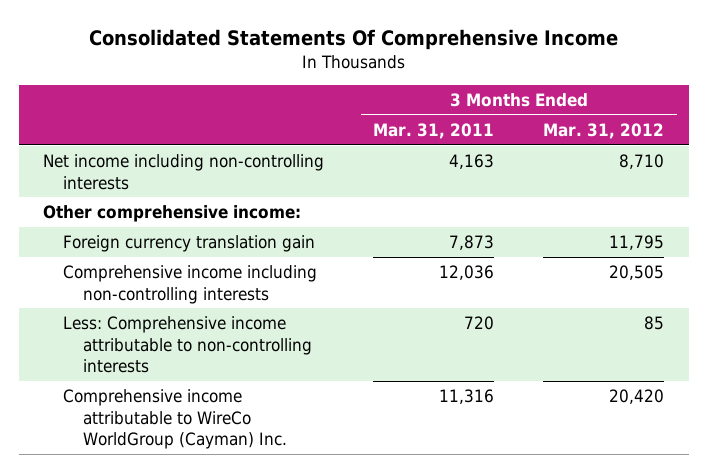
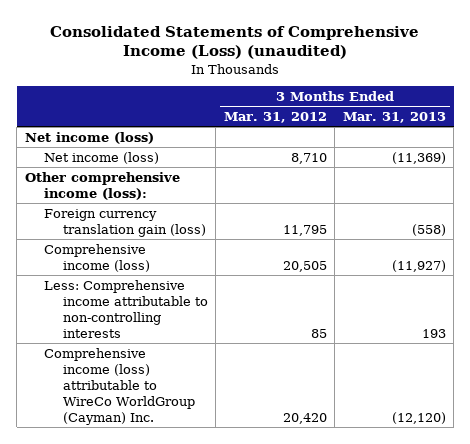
- Consolidated Statements Of Comprehensive Income
+ Consolidated Statements of Comprehensive Income (Loss) (unaudited)
- | 3 Months Ended Mar. 31, 2011 | 3 Months Ended Mar. 31, 2012
+ | 3 Months Ended Mar. 31, 2012 | 3 Months Ended Mar. 31, 2013
- Net income including non-controlling interests | 4,163 | 8,710
- Other comprehensive income:
- Foreign currency translation gain | 7,873 | 11,795
- Comprehensive income including non-controlling interests | 12,036 | 20,505
+ Net income (loss)
+ Net income (loss) | 8,710 | (11,369)
+ Other comprehensive income (loss):
+ Foreign currency translation gain (loss) | 11,795 | (558)
+ Comprehensive income (loss) | 20,505 | (11,927)
- Comprehensive income attributable to WireCo WorldGroup (Cayman) Inc. | 11,316 | 20,420
+ Comprehensive income (loss) attributable to WireCo WorldGroup (Cayman) Inc. | 20,420 | (12,120)

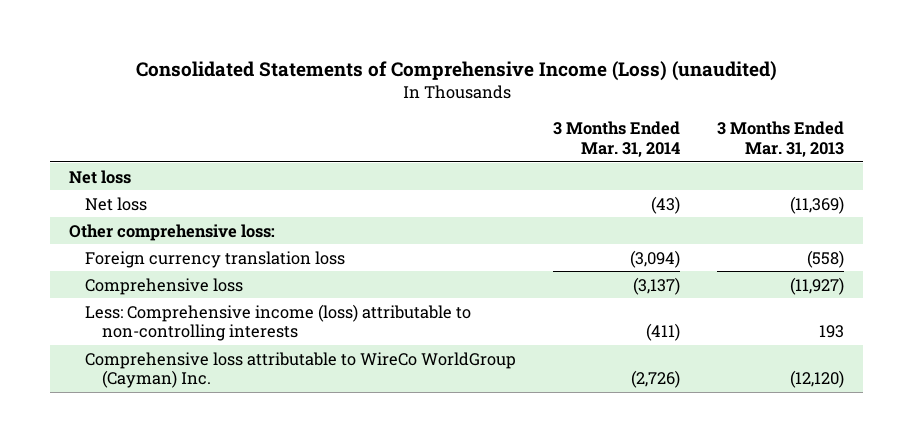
- | 3 Months Ended Mar. 31, 2012 | 3 Months Ended Mar. 31, 2013
+ | 3 Months Ended Mar. 31, 2014 | 3 Months Ended Mar. 31, 2013
- Net income (loss)
- Net income (loss) | 8,710 | (11,369)
- Other comprehensive income (loss):
- Foreign currency translation gain (loss) | 11,795 | (558)
- Comprehensive income (loss) | 20,505 | (11,927)
- Less: Comprehensive income attributable to non-controlling interests | 85 | 193
- Comprehensive income (loss) attributable to WireCo WorldGroup (Cayman) Inc. | 20,420 | (12,120)
+ Net loss
+ Net loss | (43) | (11,369)
+ Other comprehensive loss:
+ Foreign currency translation loss | (3,094) | (558)
+ Comprehensive loss | (3,137) | (11,927)
+ Less: Comprehensive income (loss) attributable to non-controlling interests | (411) | 193
+ Comprehensive loss attributable to WireCo WorldGroup (Cayman) Inc. | (2,726) | (12,120)

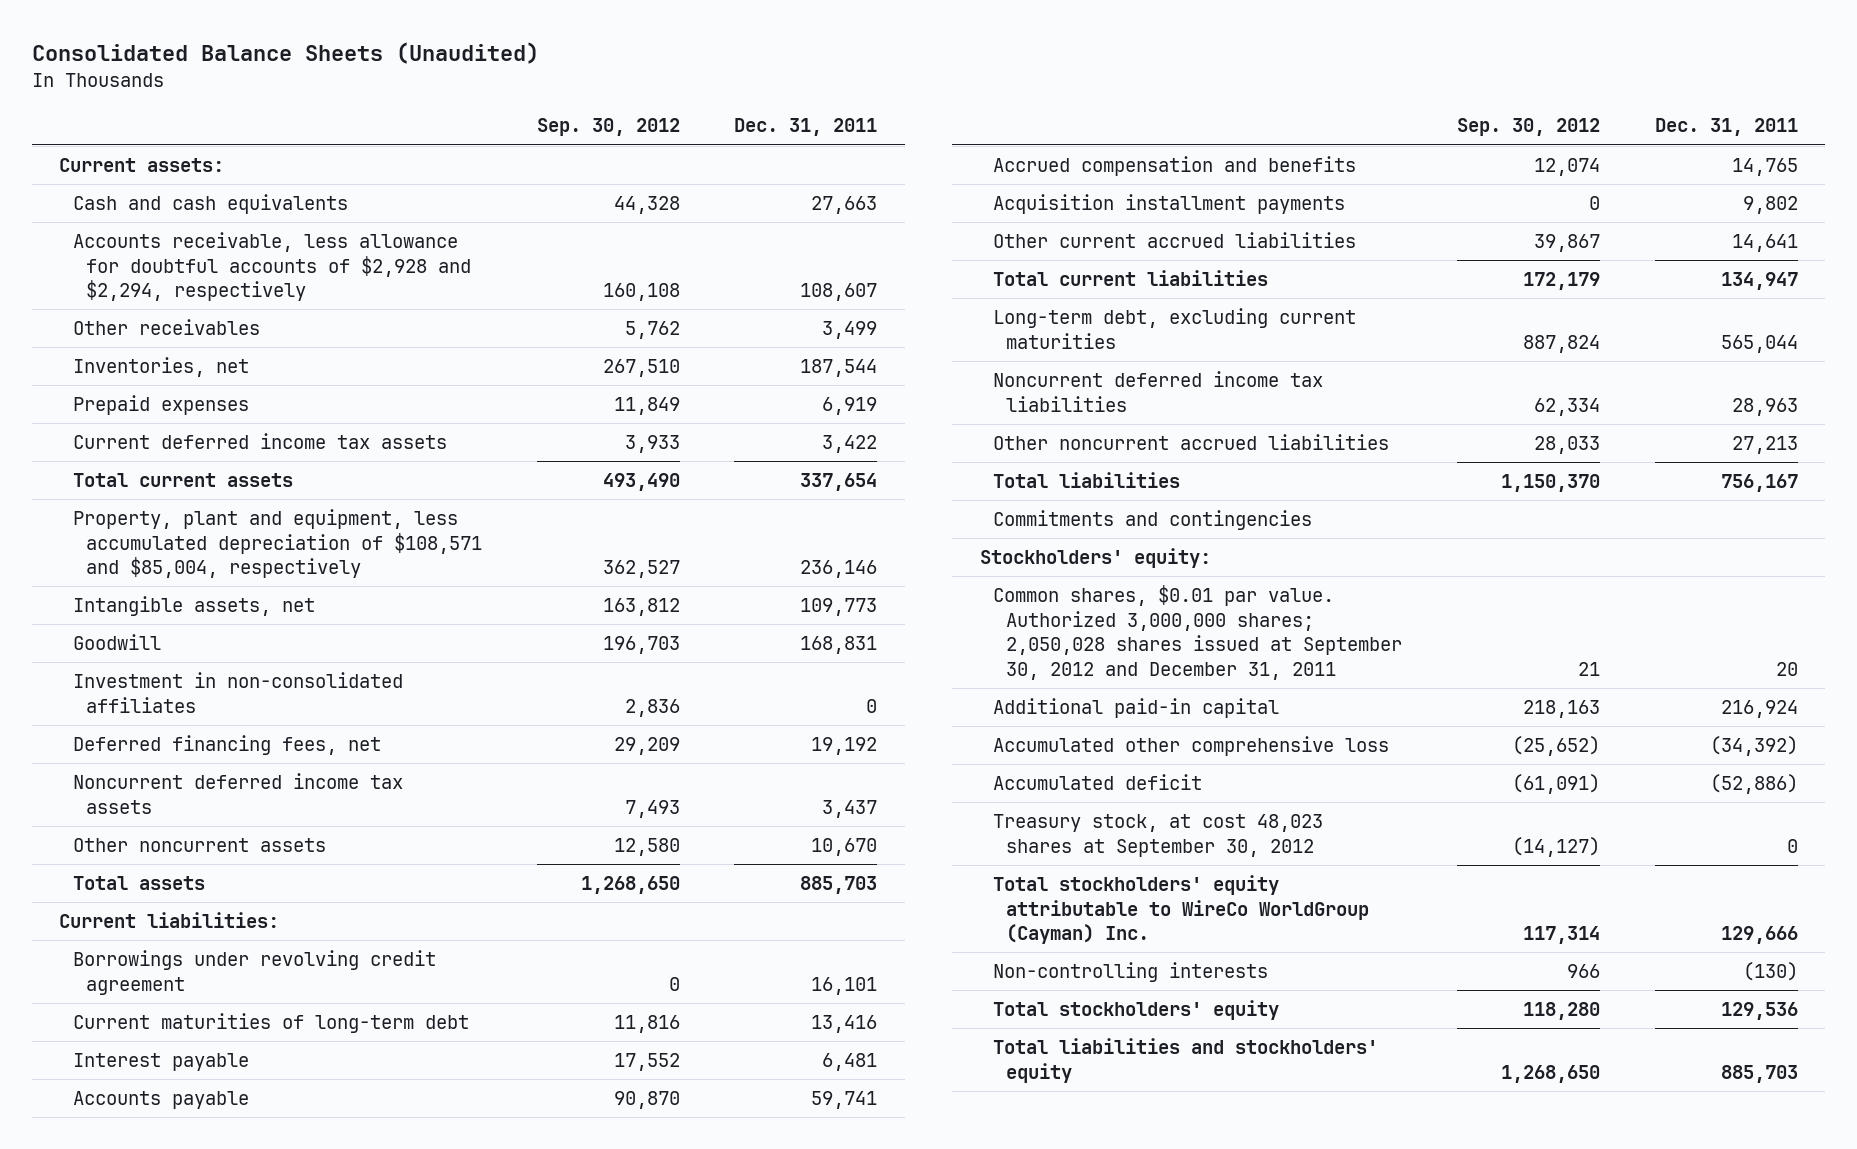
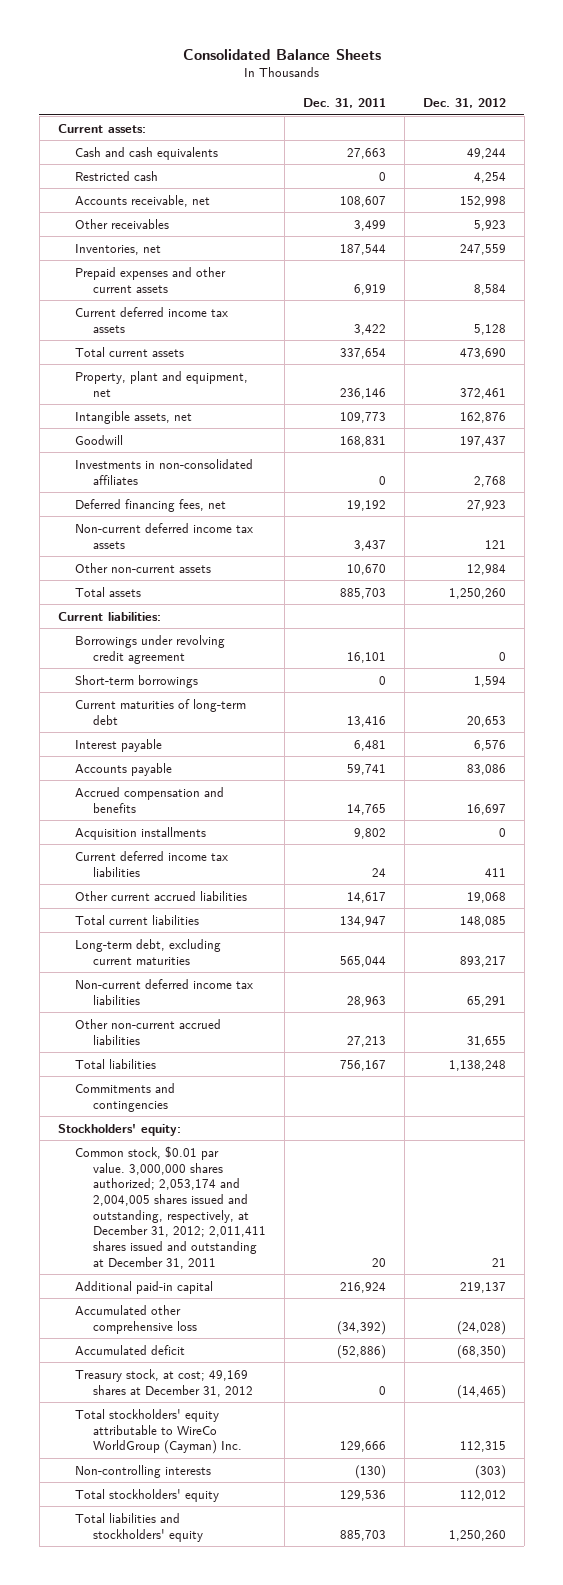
- Consolidated Balance Sheets (Unaudited)
+ Consolidated Balance Sheets
- | Sep. 30, 2012 | Dec. 31, 2011
+ | Dec. 31, 2011 | Dec. 31, 2012
- Accounts receivable, less allowance for doubtful accounts of $2,928 and $2,294, respectively | 160,108 | 108,607
+ Restricted cash | 0 | 4,254
+ Accounts receivable, net | 108,607 | 152,998
- Prepaid expenses | 11,849 | 6,919
+ Prepaid expenses and other current assets | 6,919 | 8,584
- Property, plant and equipment, less accumulated depreciation of $108,571 and $85,004, respectively | 362,527 | 236,146
+ Property, plant and equipment, net | 236,146 | 372,461
- Investment in non-consolidated affiliates | 2,836 | 0
+ Investments in non-consolidated affiliates | 0 | 2,768
- Noncurrent deferred income tax assets | 7,493 | 3,437
- Other noncurrent assets | 12,580 | 10,670
+ Non-current deferred income tax assets | 3,437 | 121
+ Other non-current assets | 10,670 | 12,984
+ Short-term borrowings | 0 | 1,594
- Acquisition installment payments | 0 | 9,802
- Other current accrued liabilities | 39,867 | 14,641
+ Acquisition installments | 9,802 | 0
+ Current deferred income tax liabilities | 24 | 411
+ Other current accrued liabilities | 14,617 | 19,068
- Noncurrent deferred income tax liabilities | 62,334 | 28,963
- Other noncurrent accrued liabilities | 28,033 | 27,213
+ Non-current deferred income tax liabilities | 28,963 | 65,291
+ Other non-current accrued liabilities | 27,213 | 31,655
- Common shares, $0.01 par value. Authorized 3,000,000 shares; 2,050,028 shares issued at September 30, 2012 and December 31, 2011 | 21 | 20
+ Common stock, $0.01 par value. 3,000,000 shares authorized; 2,053,174 and 2,004,005 shares issued and outstanding, respectively, at December 31, 2012; 2,011,411 shares issued and outstanding at December 31, 2011 | 20 | 21
- Treasury stock, at cost 48,023 shares at September 30, 2012 | (14,127) | 0
+ Treasury stock, at cost; 49,169 shares at December 31, 2012 | 0 | (14,465)

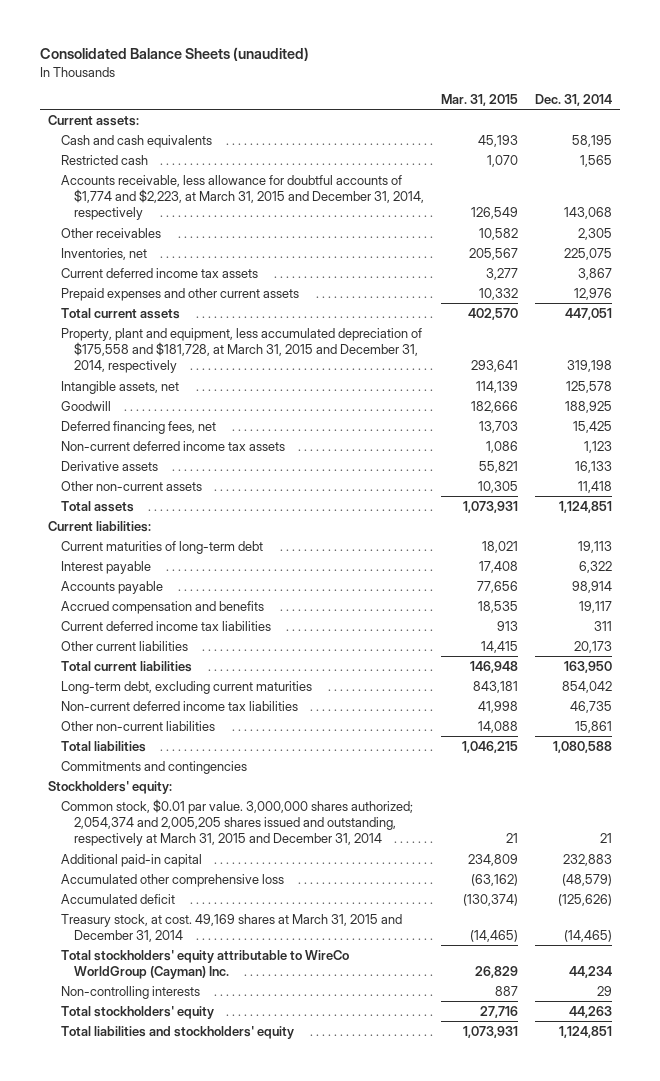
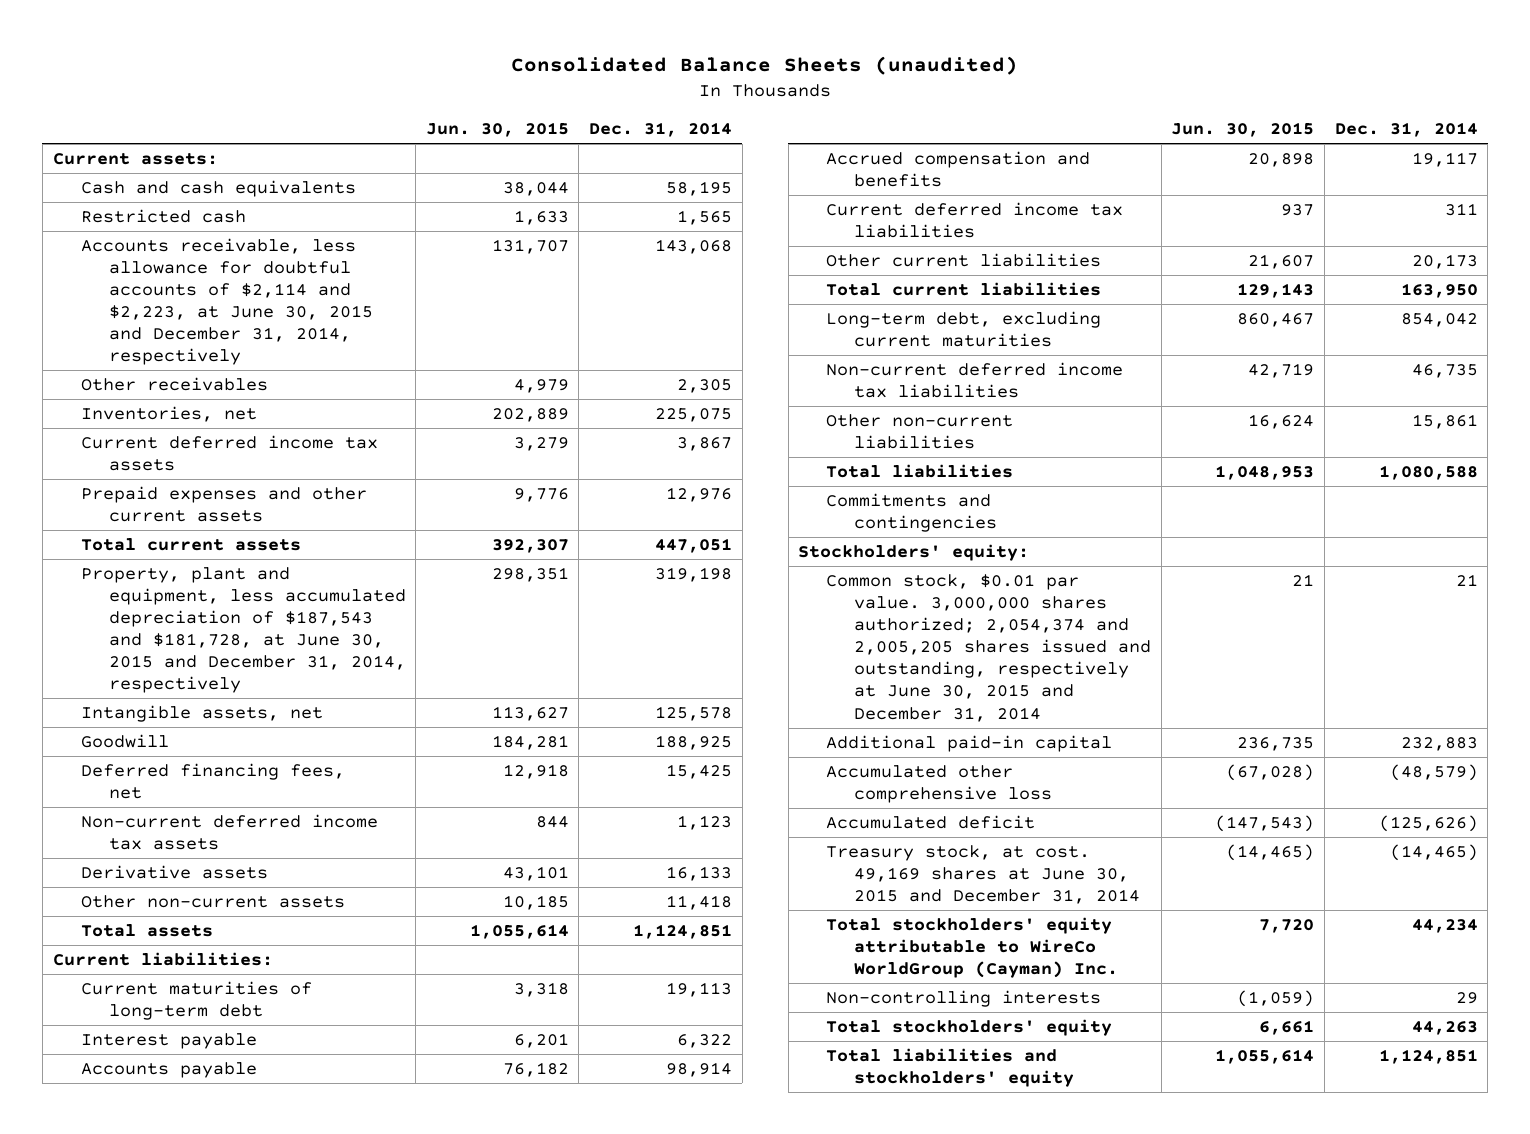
- | Mar. 31, 2015 | Dec. 31, 2014
+ | Jun. 30, 2015 | Dec. 31, 2014
- Accounts receivable, less allowance for doubtful accounts of $1,774 and $2,223, at March 31, 2015 and December 31, 2014, respectively | 126,549 | 143,068
+ Accounts receivable, less allowance for doubtful accounts of $2,114 and $2,223, at June 30, 2015 and December 31, 2014, respectively | 131,707 | 143,068
- Property, plant and equipment, less accumulated depreciation of $175,558 and $181,728, at March 31, 2015 and December 31, 2014, respectively | 293,641 | 319,198
+ Property, plant and equipment, less accumulated depreciation of $187,543 and $181,728, at June 30, 2015 and December 31, 2014, respectively | 298,351 | 319,198
- Common stock, $0.01 par value. 3,000,000 shares authorized; 2,054,374 and 2,005,205 shares issued and outstanding, respectively at March 31, 2015 and December 31, 2014 | 21 | 21
+ Common stock, $0.01 par value. 3,000,000 shares authorized; 2,054,374 and 2,005,205 shares issued and outstanding, respectively at June 30, 2015 and December 31, 2014 | 21 | 21
- Treasury stock, at cost. 49,169 shares at March 31, 2015 and December 31, 2014 | (14,465) | (14,465)
+ Treasury stock, at cost. 49,169 shares at June 30, 2015 and December 31, 2014 | (14,465) | (14,465)

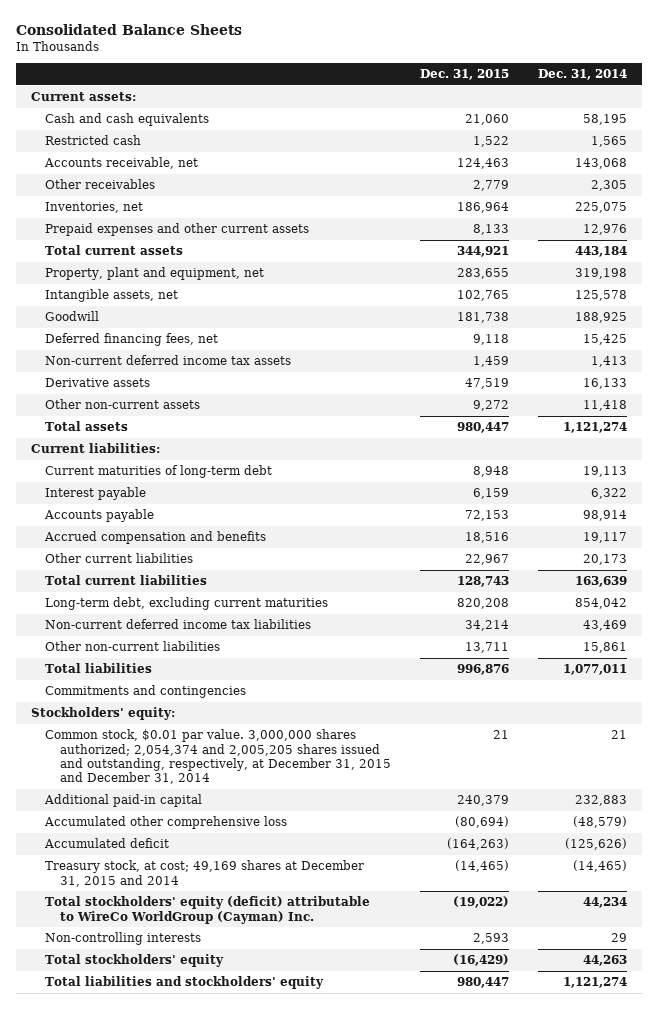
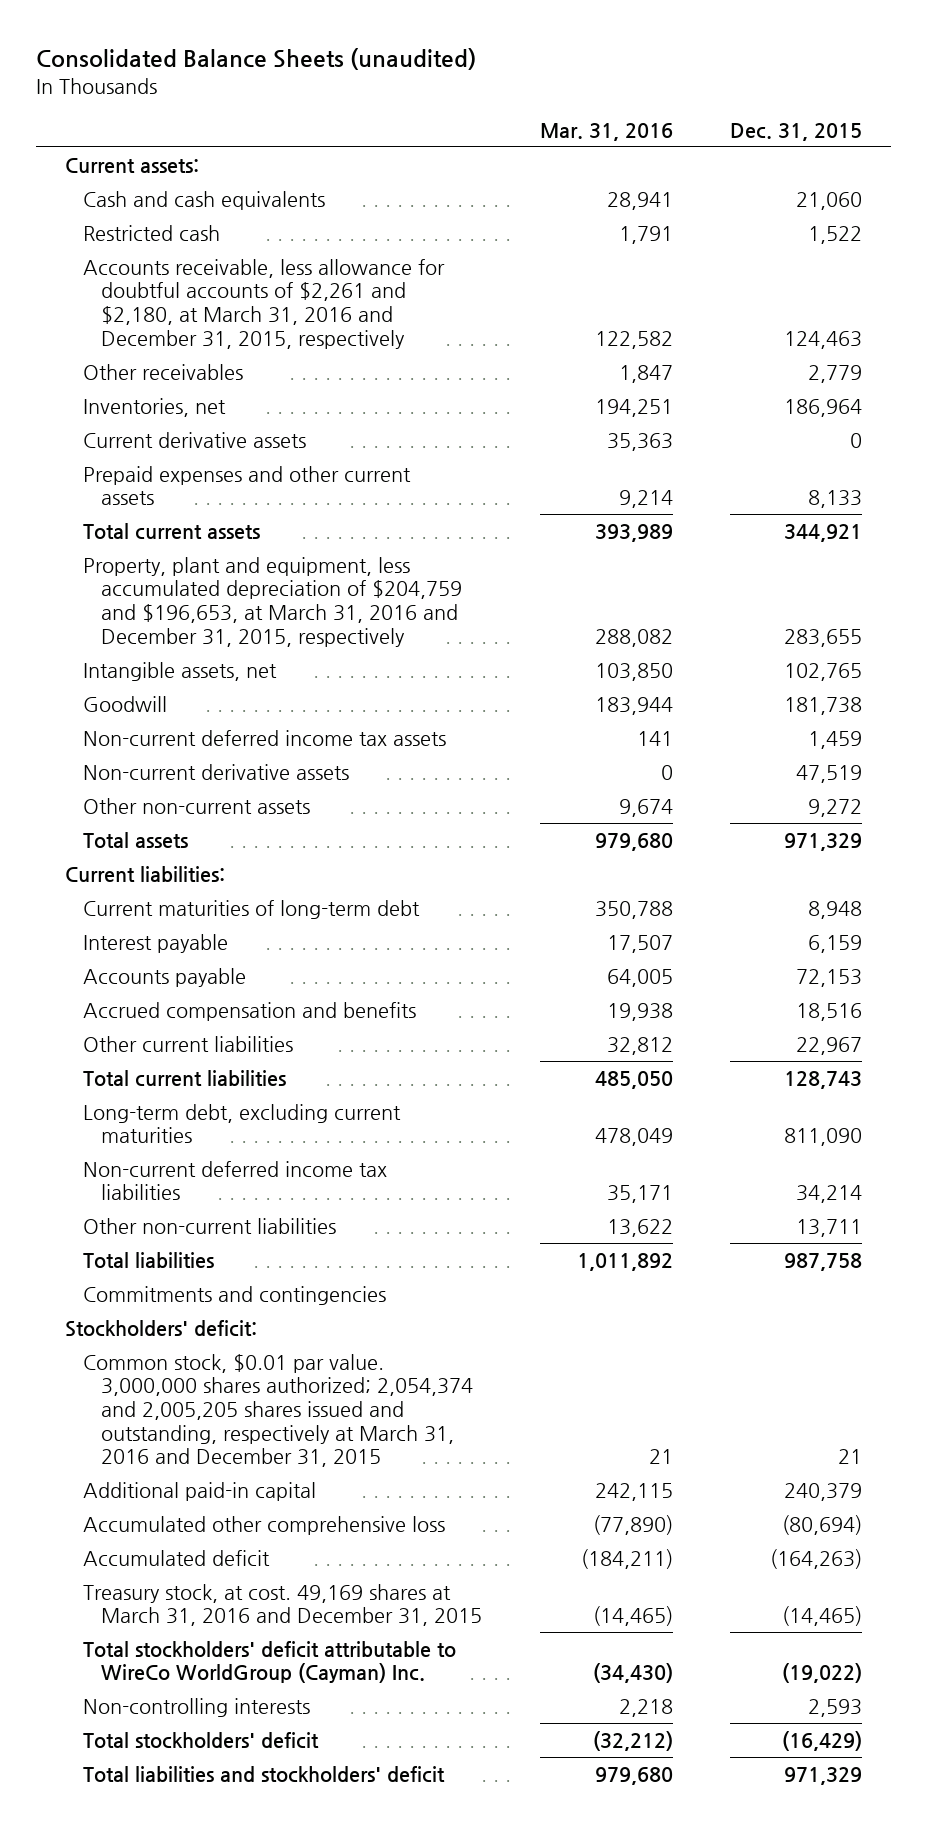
- Consolidated Balance Sheets
+ Consolidated Balance Sheets (unaudited)
- | Dec. 31, 2015 | Dec. 31, 2014
+ | Mar. 31, 2016 | Dec. 31, 2015
- Accounts receivable, net | 124,463 | 143,068
+ Accounts receivable, less allowance for doubtful accounts of $2,261 and $2,180, at March 31, 2016 and December 31, 2015, respectively | 122,582 | 124,463
+ Current derivative assets | 35,363 | 0
- Property, plant and equipment, net | 283,655 | 319,198
+ Property, plant and equipment, less accumulated depreciation of $204,759 and $196,653, at March 31, 2016 and December 31, 2015, respectively | 288,082 | 283,655
- Deferred financing fees, net | 9,118 | 15,425
- Derivative assets | 47,519 | 16,133
+ Non-current derivative assets | 0 | 47,519
- Total assets | 980,447 | 1,121,274
+ Total assets | 979,680 | 971,329
- Long-term debt, excluding current maturities | 820,208 | 854,042
+ Long-term debt, excluding current maturities | 478,049 | 811,090
- Total liabilities | 996,876 | 1,077,011
+ Total liabilities | 1,011,892 | 987,758
- Stockholders' equity:
- Common stock, $0.01 par value. 3,000,000 shares authorized; 2,054,374 and 2,005,205 shares issued and outstanding, respectively, at December 31, 2015 and December 31, 2014 | 21 | 21
+ Stockholders' deficit:
+ Common stock, $0.01 par value. 3,000,000 shares authorized; 2,054,374 and 2,005,205 shares issued and outstanding, respectively at March 31, 2016 and December 31, 2015 | 21 | 21
- Treasury stock, at cost; 49,169 shares at December 31, 2015 and 2014 | (14,465) | (14,465)
- Total stockholders' equity (deficit) attributable to WireCo WorldGroup (Cayman) Inc. | (19,022) | 44,234
+ Treasury stock, at cost. 49,169 shares at March 31, 2016 and December 31, 2015 | (14,465) | (14,465)
+ Total stockholders' deficit attributable to WireCo WorldGroup (Cayman) Inc. | (34,430) | (19,022)
- Total stockholders' equity | (16,429) | 44,263
- Total liabilities and stockholders' equity | 980,447 | 1,121,274
+ Total stockholders' deficit | (32,212) | (16,429)
+ Total liabilities and stockholders' deficit | 979,680 | 971,329

